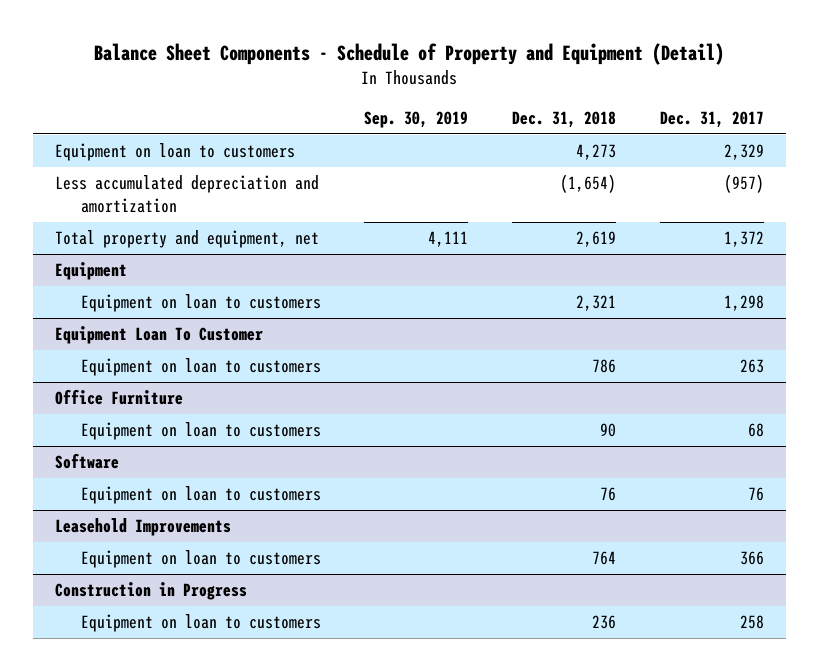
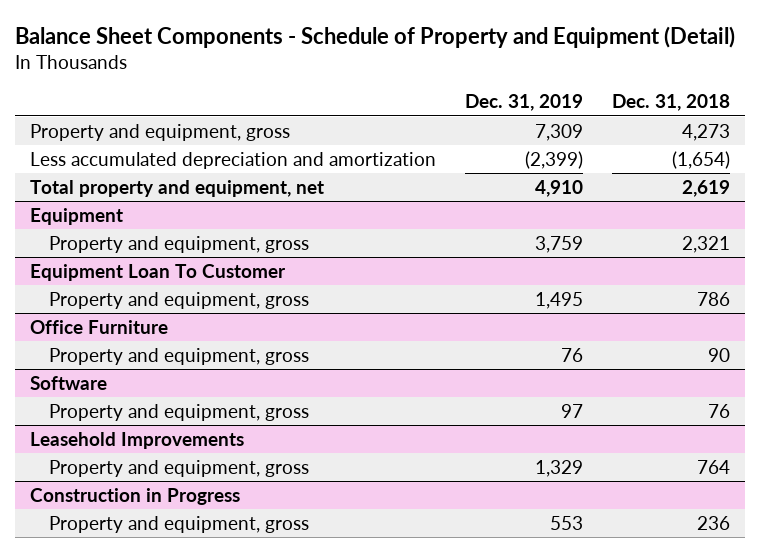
- | Sep. 30, 2019 | Dec. 31, 2018 | Dec. 31, 2017
+ | Dec. 31, 2019 | Dec. 31, 2018
- Equipment on loan to customers | | 4,273 | 2,329
+ Property and equipment, gross | 7,309 | 4,273
@ Equipment
- Equipment on loan to customers | | 2,321 | 1,298
+ Property and equipment, gross | 3,759 | 2,321
@ Equipment Loan To Customer
- Equipment on loan to customers | | 786 | 263
+ Property and equipment, gross | 1,495 | 786
@ Office Furniture
- Equipment on loan to customers | | 90 | 68
+ Property and equipment, gross | 76 | 90
@ Software
- Equipment on loan to customers | | 76 | 76
+ Property and equipment, gross | 97 | 76
@ Leasehold Improvements
- Equipment on loan to customers | | 764 | 366
+ Property and equipment, gross | 1,329 | 764
@ Construction in Progress
- Equipment on loan to customers | | 236 | 258
+ Property and equipment, gross | 553 | 236

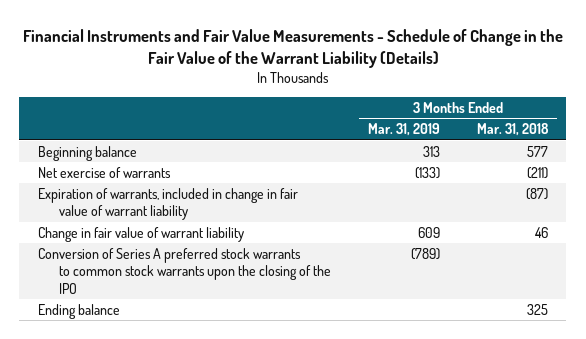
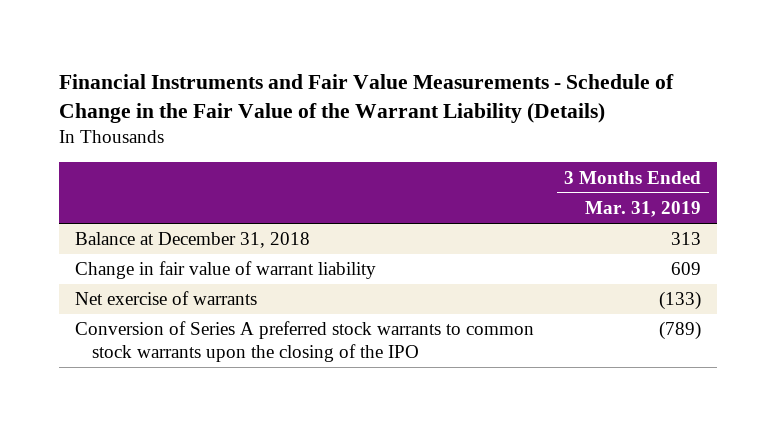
- | 3 Months Ended Mar. 31, 2019 | 3 Months Ended Mar. 31, 2018
+ | 3 Months Ended Mar. 31, 2019
- Beginning balance | 313 | 577
- Expiration of warrants, included in change in fair value of warrant liability | | (87)
+ Balance at December 31, 2018 | 313
moved down: Net exercise of warrants | (133)
- Ending balance | | 325

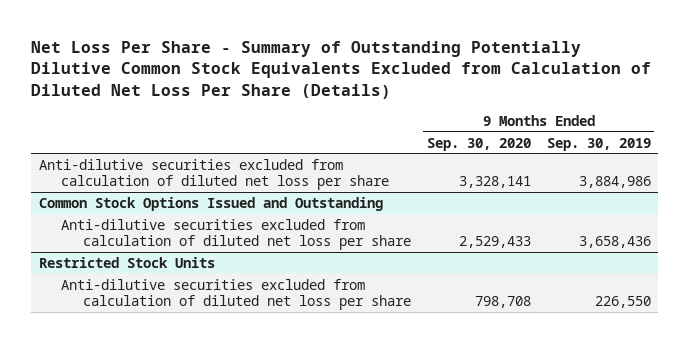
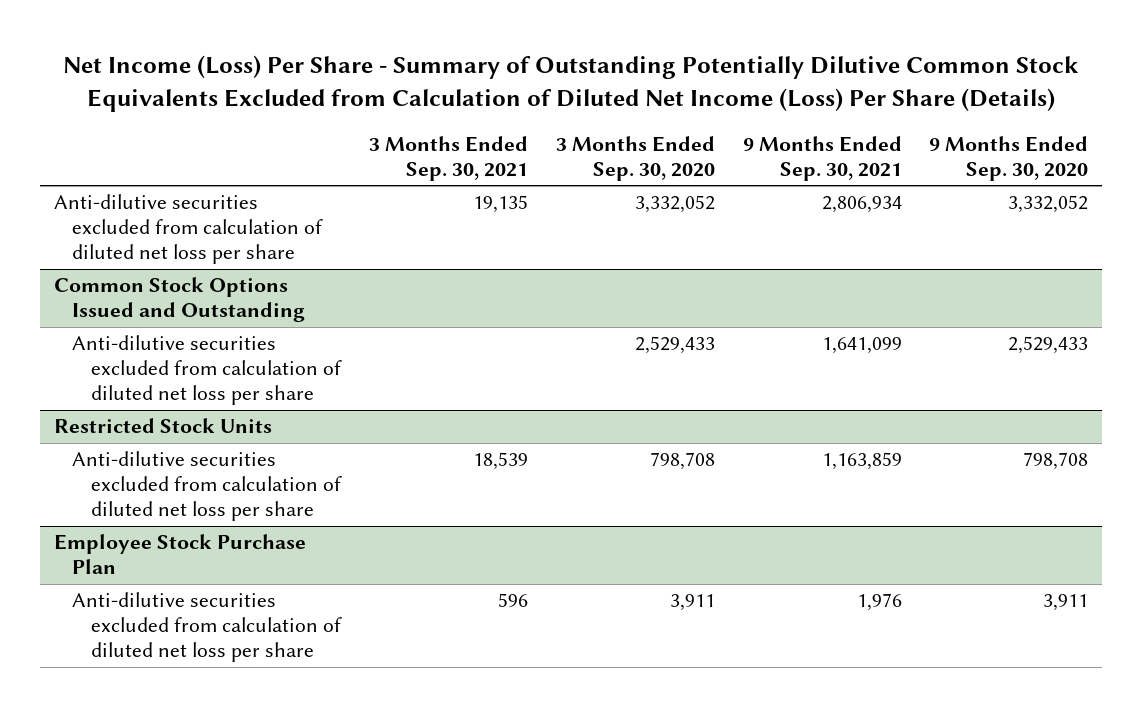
- Net Loss Per Share - Summary of Outstanding Potentially Dilutive Common Stock Equivalents Excluded from Calculation of Diluted Net Loss Per Share (Details)
+ Net Income (Loss) Per Share - Summary of Outstanding Potentially Dilutive Common Stock Equivalents Excluded from Calculation of Diluted Net Income (Loss) Per Share (Details)
- | 9 Months Ended Sep. 30, 2020 | 9 Months Ended Sep. 30, 2019
+ | 3 Months Ended Sep. 30, 2021 | 3 Months Ended Sep. 30, 2020 | 9 Months Ended Sep. 30, 2021 | 9 Months Ended Sep. 30, 2020
- Anti-dilutive securities excluded from calculation of diluted net loss per share | 3,328,141 | 3,884,986
+ Anti-dilutive securities excluded from calculation of diluted net loss per share | 19,135 | 3,332,052 | 2,806,934 | 3,332,052
+ Employee Stock Purchase Plan
+ Anti-dilutive securities excluded from calculation of diluted net loss per share | 596 | 3,911 | 1,976 | 3,911

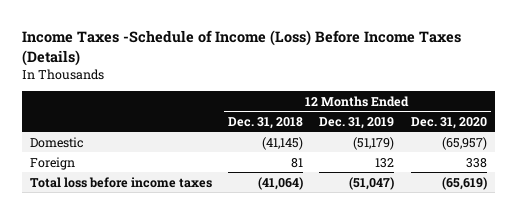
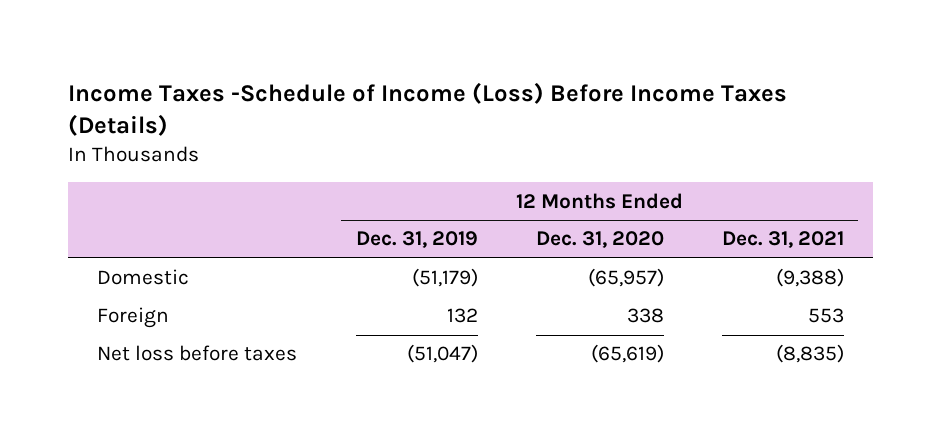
- | 12 Months Ended Dec. 31, 2018 | 12 Months Ended Dec. 31, 2019 | 12 Months Ended Dec. 31, 2020
+ | 12 Months Ended Dec. 31, 2019 | 12 Months Ended Dec. 31, 2020 | 12 Months Ended Dec. 31, 2021
- Total loss before income taxes | (41,064) | (51,047) | (65,619)
+ Net loss before taxes | (51,047) | (65,619) | (8,835)

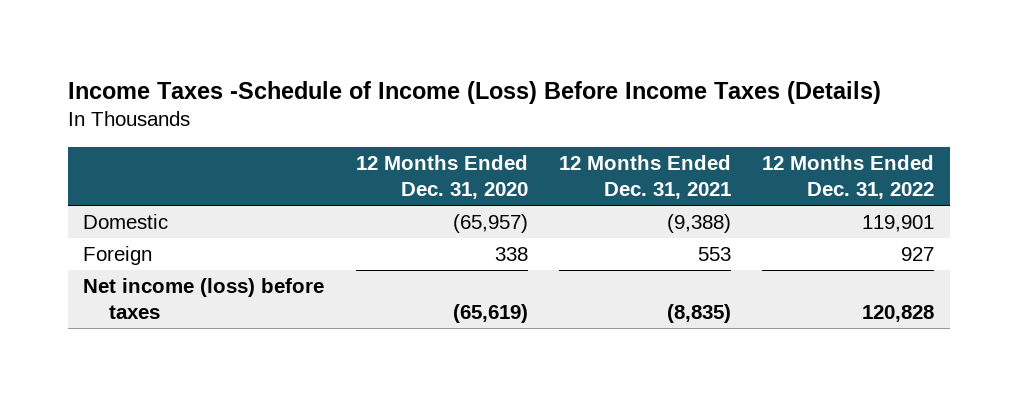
- | 12 Months Ended Dec. 31, 2019 | 12 Months Ended Dec. 31, 2020 | 12 Months Ended Dec. 31, 2021
+ | 12 Months Ended Dec. 31, 2020 | 12 Months Ended Dec. 31, 2021 | 12 Months Ended Dec. 31, 2022
- Net loss before taxes | (51,047) | (65,619) | (8,835)
+ Net income (loss) before taxes | (65,619) | (8,835) | 120,828

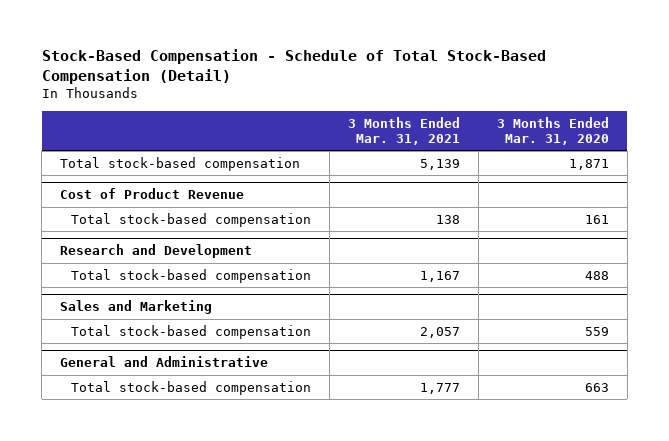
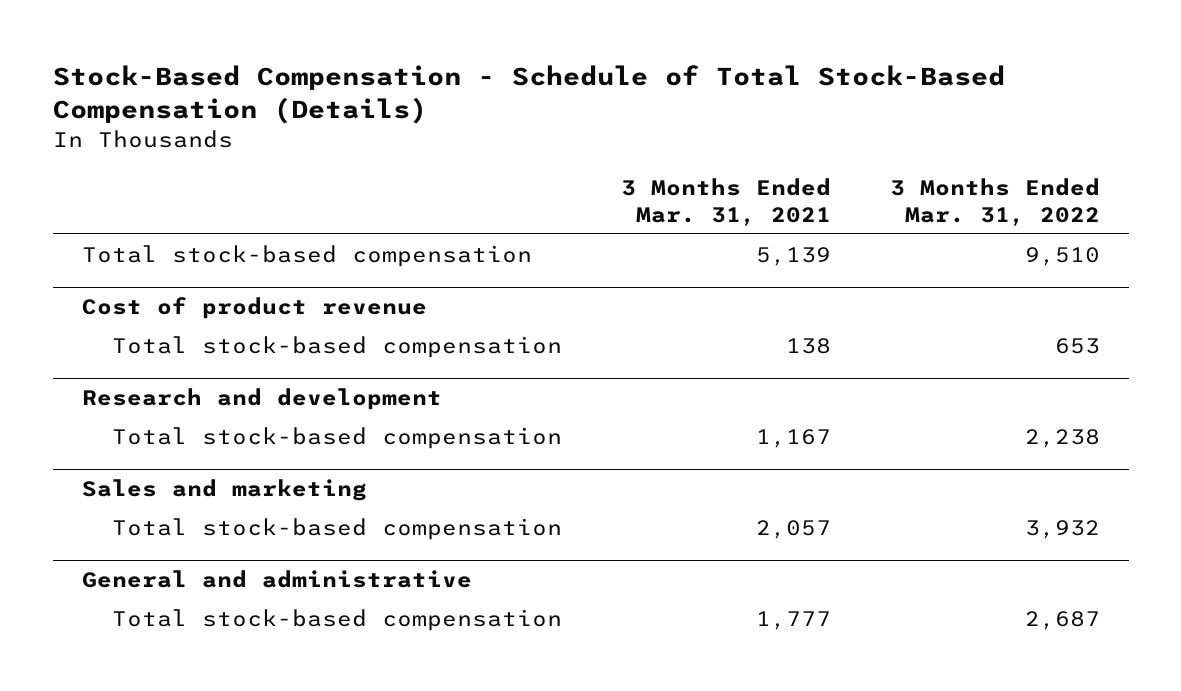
- Stock-Based Compensation - Schedule of Total Stock-Based Compensation (Detail)
+ Stock-Based Compensation - Schedule of Total Stock-Based Compensation (Details)
- | 3 Months Ended Mar. 31, 2021 | 3 Months Ended Mar. 31, 2020
+ | 3 Months Ended Mar. 31, 2021 | 3 Months Ended Mar. 31, 2022
- Cost of Product Revenue
+ Cost of product revenue
- Research and Development
+ Research and development
- Sales and Marketing
+ Sales and marketing
- General and Administrative
+ General and administrative

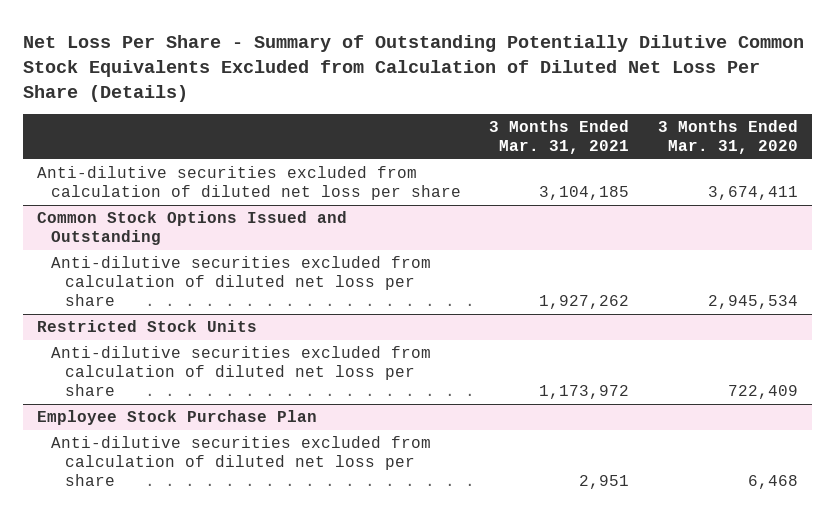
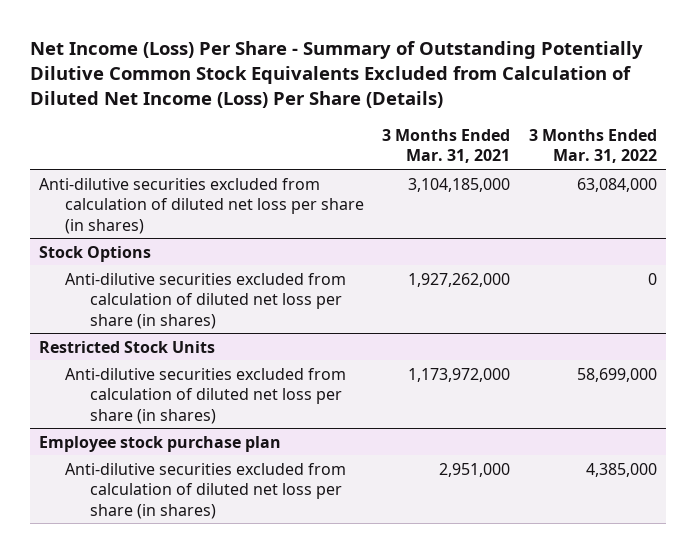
- Net Loss Per Share - Summary of Outstanding Potentially Dilutive Common Stock Equivalents Excluded from Calculation of Diluted Net Loss Per Share (Details)
+ Net Income (Loss) Per Share - Summary of Outstanding Potentially Dilutive Common Stock Equivalents Excluded from Calculation of Diluted Net Income (Loss) Per Share (Details)
- | 3 Months Ended Mar. 31, 2021 | 3 Months Ended Mar. 31, 2020
+ | 3 Months Ended Mar. 31, 2021 | 3 Months Ended Mar. 31, 2022
- Anti-dilutive securities excluded from calculation of diluted net loss per share | 3,104,185 | 3,674,411
- Common Stock Options Issued and Outstanding
- Anti-dilutive securities excluded from calculation of diluted net loss per share | 1,927,262 | 2,945,534
+ Anti-dilutive securities excluded from calculation of diluted net loss per share (in shares) | 3,104,185,000 | 63,084,000
+ Stock Options
+ Anti-dilutive securities excluded from calculation of diluted net loss per share (in shares) | 1,927,262,000 | 0
@ Restricted Stock Units
- Anti-dilutive securities excluded from calculation of diluted net loss per share | 1,173,972 | 722,409
- Employee Stock Purchase Plan
- Anti-dilutive securities excluded from calculation of diluted net loss per share | 2,951 | 6,468
@ Restricted Stock Units
+ Anti-dilutive securities excluded from calculation of diluted net loss per share (in shares) | 1,173,972,000 | 58,699,000
+ Employee stock purchase plan
+ Anti-dilutive securities excluded from calculation of diluted net loss per share (in shares) | 2,951,000 | 4,385,000

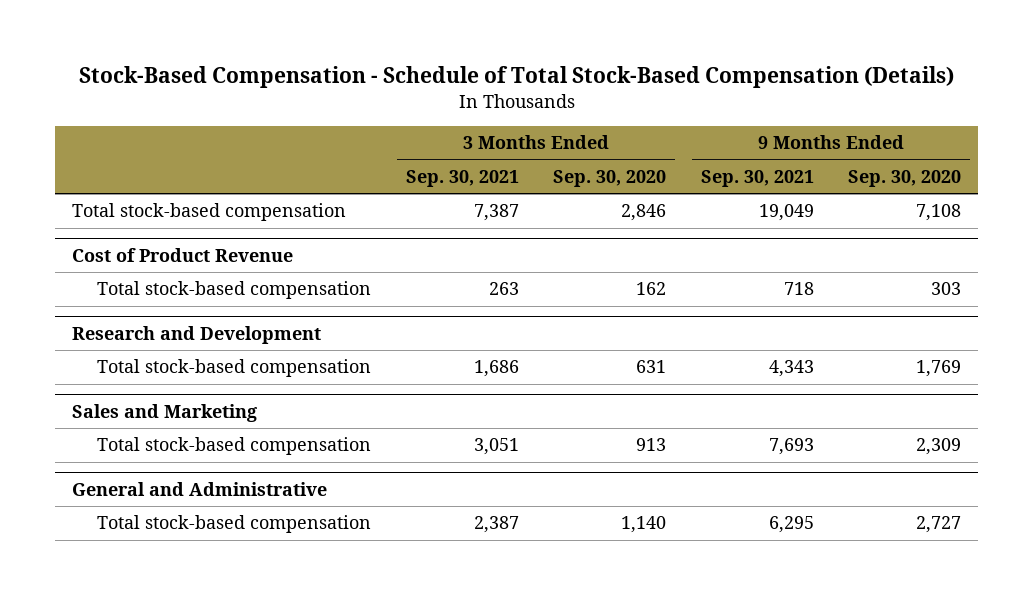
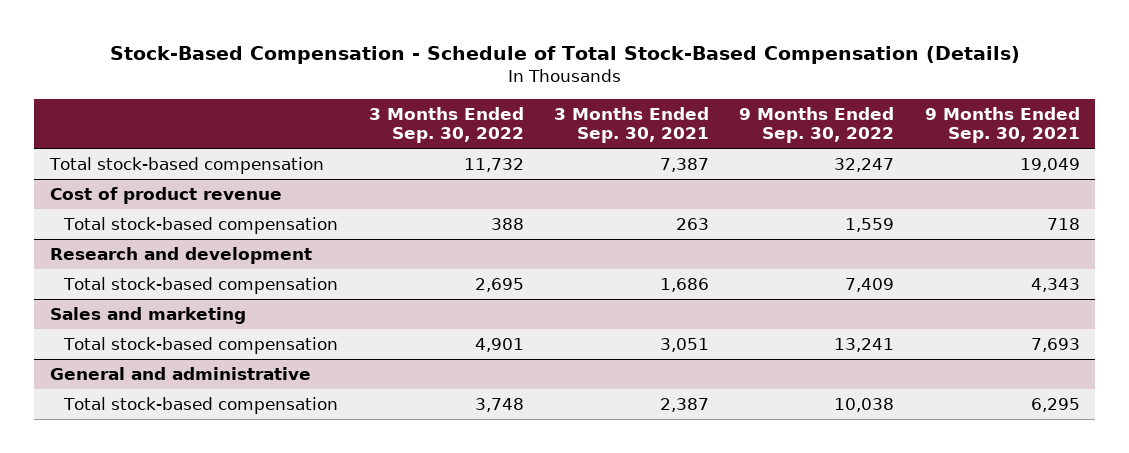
- | 3 Months Ended Sep. 30, 2021 | 3 Months Ended Sep. 30, 2020 | 9 Months Ended Sep. 30, 2021 | 9 Months Ended Sep. 30, 2020
+ | 3 Months Ended Sep. 30, 2022 | 3 Months Ended Sep. 30, 2021 | 9 Months Ended Sep. 30, 2022 | 9 Months Ended Sep. 30, 2021
- Cost of Product Revenue
+ Cost of product revenue
- Research and Development
+ Research and development
- Sales and Marketing
+ Sales and marketing
- General and Administrative
+ General and administrative

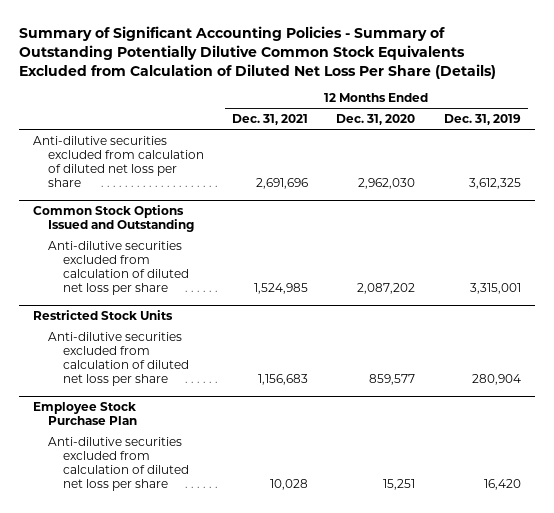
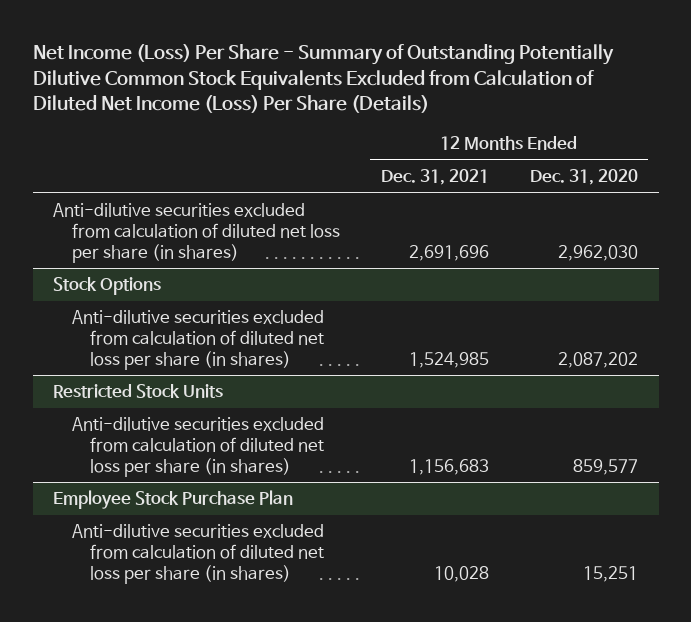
- Summary of Significant Accounting Policies - Summary of Outstanding Potentially Dilutive Common Stock Equivalents Excluded from Calculation of Diluted Net Loss Per Share (Details)
+ Net Income (Loss) Per Share - Summary of Outstanding Potentially Dilutive Common Stock Equivalents Excluded from Calculation of Diluted Net Income (Loss) Per Share (Details)
- | 12 Months Ended Dec. 31, 2021 | 12 Months Ended Dec. 31, 2020 | 12 Months Ended Dec. 31, 2019
+ | 12 Months Ended Dec. 31, 2021 | 12 Months Ended Dec. 31, 2020
- Anti-dilutive securities excluded from calculation of diluted net loss per share | 2,691,696 | 2,962,030 | 3,612,325
- Common Stock Options Issued and Outstanding
- Anti-dilutive securities excluded from calculation of diluted net loss per share | 1,524,985 | 2,087,202 | 3,315,001
+ Anti-dilutive securities excluded from calculation of diluted net loss per share (in shares) | 2,691,696 | 2,962,030
+ Stock Options
+ Anti-dilutive securities excluded from calculation of diluted net loss per share (in shares) | 1,524,985 | 2,087,202
@ Restricted Stock Units
- Anti-dilutive securities excluded from calculation of diluted net loss per share | 1,156,683 | 859,577 | 280,904
+ Anti-dilutive securities excluded from calculation of diluted net loss per share (in shares) | 1,156,683 | 859,577
@ Employee Stock Purchase Plan
- Anti-dilutive securities excluded from calculation of diluted net loss per share | 10,028 | 15,251 | 16,420
+ Anti-dilutive securities excluded from calculation of diluted net loss per share (in shares) | 10,028 | 15,251

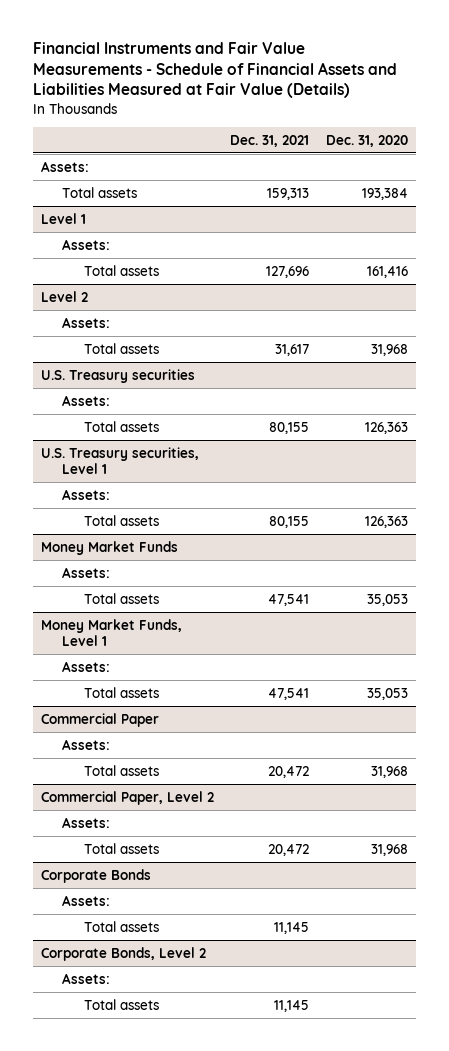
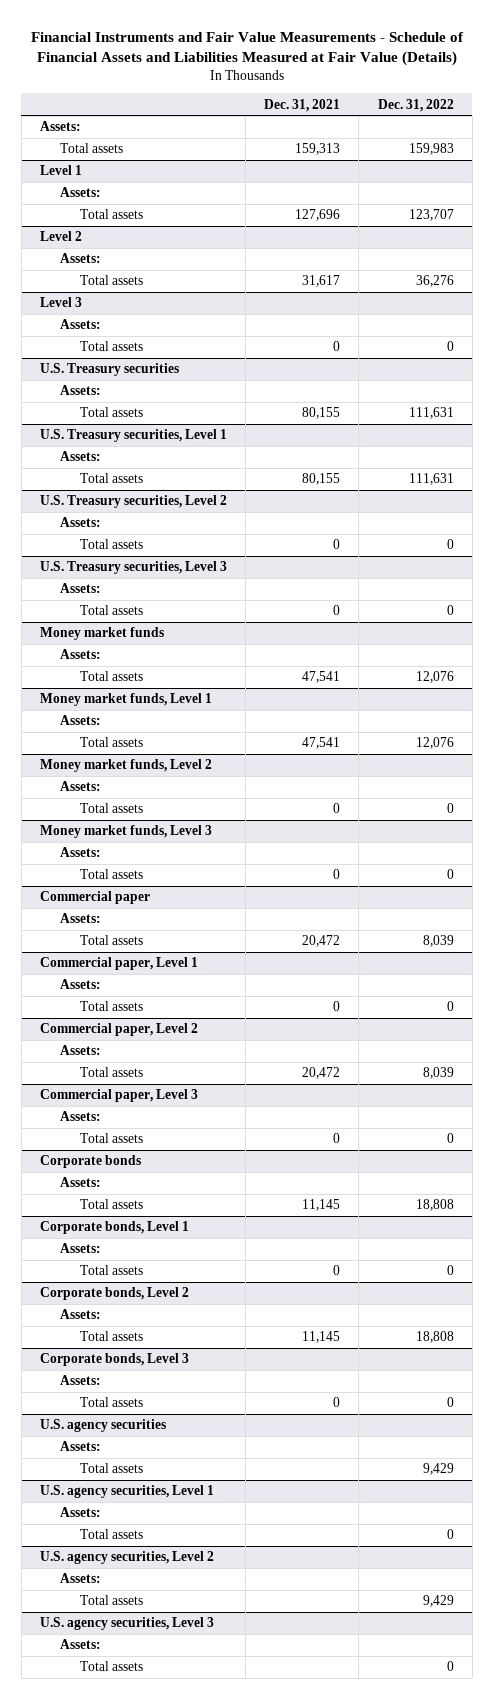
- | Dec. 31, 2021 | Dec. 31, 2020
+ | Dec. 31, 2021 | Dec. 31, 2022
+ Level 3
+ Assets:
+ Total assets | 0 | 0
- Money Market Funds
+ U.S. Treasury securities, Level 2
+ Total assets | 0 | 0
+ U.S. Treasury securities, Level 3
+ Assets:
+ Total assets | 0 | 0
+ Money market funds
+ Assets:
- Money Market Funds, Level 1
+ Money market funds, Level 1
- Commercial Paper
+ Money market funds, Level 2
+ Total assets | 0 | 0
+ Money market funds, Level 3
+ Assets:
+ Total assets | 0 | 0
+ Commercial paper
+ Assets:
- Commercial Paper, Level 2
+ Commercial paper, Level 1
+ Total assets | 0 | 0
+ Commercial paper, Level 2
+ Assets:
- Corporate Bonds
+ Commercial paper, Level 3
+ Total assets | 0 | 0
+ Corporate bonds
+ Assets:
- Corporate Bonds, Level 2
+ Corporate bonds, Level 1
+ Total assets | 0 | 0
+ Corporate bonds, Level 2
+ Assets:
+ Corporate bonds, Level 3
+ Assets:
+ Total assets | 0 | 0
+ U.S. agency securities
+ Assets:
+ Total assets | | 9,429
+ U.S. agency securities, Level 1
+ Assets:
+ Total assets | | 0
+ U.S. agency securities, Level 2
+ Assets:
+ Total assets | | 9,429
+ U.S. agency securities, Level 3
+ Assets:
+ Total assets | | 0

